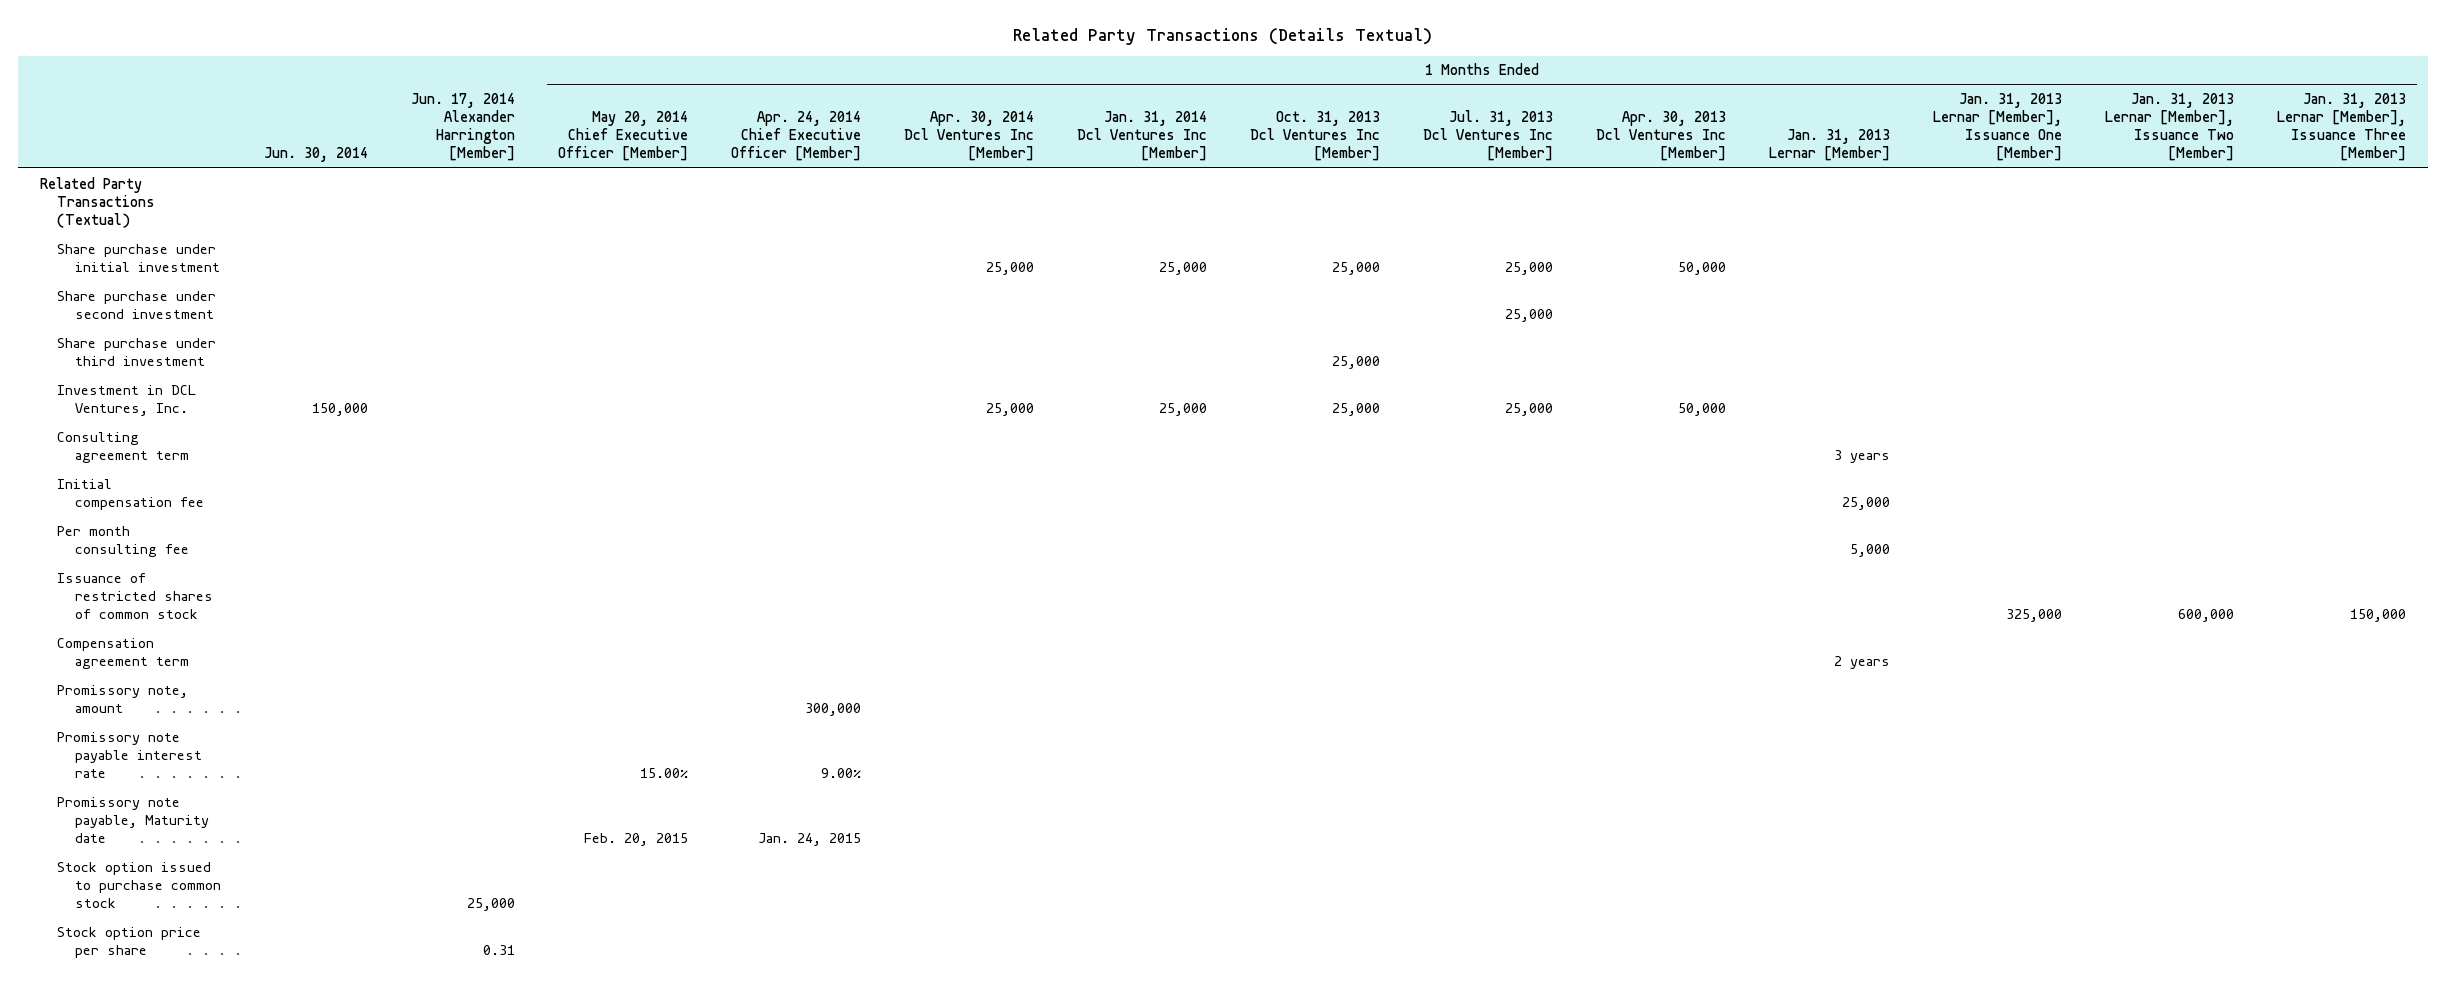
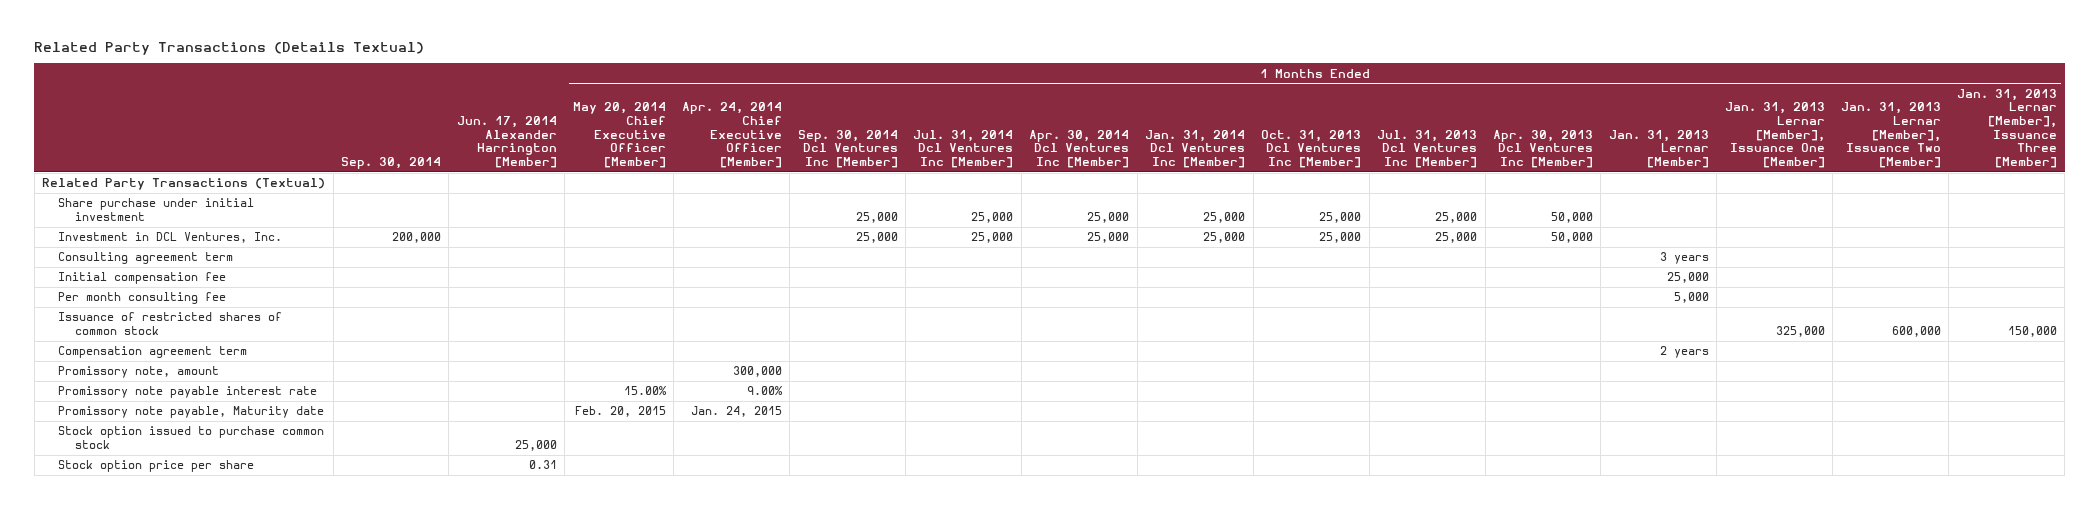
- | Jun. 30, 2014 | Jun. 17, 2014 Alexander Harrington [Member] | 1 Months Ended May 20, 2014 Chief Executive Officer [Member] | 1 Months Ended Apr. 24, 2014 Chief Executive Officer [Member] | 1 Months Ended Apr. 30, 2014 Dcl Ventures Inc [Member] | 1 Months Ended Jan. 31, 2014 Dcl Ventures Inc [Member] | 1 Months Ended Oct. 31, 2013 Dcl Ventures Inc [Member] | 1 Months Ended Jul. 31, 2013 Dcl Ventures Inc [Member] | 1 Months Ended Apr. 30, 2013 Dcl Ventures Inc [Member] | 1 Months Ended Jan. 31, 2013 Lernar [Member] | 1 Months Ended Jan. 31, 2013 Lernar [Member], Issuance One [Member] | 1 Months Ended Jan. 31, 2013 Lernar [Member], Issuance Two [Member] | 1 Months Ended Jan. 31, 2013 Lernar [Member], Issuance Three [Member]
+ | Sep. 30, 2014 | Jun. 17, 2014 Alexander Harrington [Member] | 1 Months Ended May 20, 2014 Chief Executive Officer [Member] | 1 Months Ended Apr. 24, 2014 Chief Executive Officer [Member] | 1 Months Ended Sep. 30, 2014 Dcl Ventures Inc [Member] | 1 Months Ended Jul. 31, 2014 Dcl Ventures Inc [Member] | 1 Months Ended Apr. 30, 2014 Dcl Ventures Inc [Member] | 1 Months Ended Jan. 31, 2014 Dcl Ventures Inc [Member] | 1 Months Ended Oct. 31, 2013 Dcl Ventures Inc [Member] | 1 Months Ended Jul. 31, 2013 Dcl Ventures Inc [Member] | 1 Months Ended Apr. 30, 2013 Dcl Ventures Inc [Member] | 1 Months Ended Jan. 31, 2013 Lernar [Member] | 1 Months Ended Jan. 31, 2013 Lernar [Member], Issuance One [Member] | 1 Months Ended Jan. 31, 2013 Lernar [Member], Issuance Two [Member] | 1 Months Ended Jan. 31, 2013 Lernar [Member], Issuance Three [Member]
- Share purchase under second investment | | | | | | | | 25,000 | | | | |
- Share purchase under third investment | | | | | | | 25,000 | | | | | |

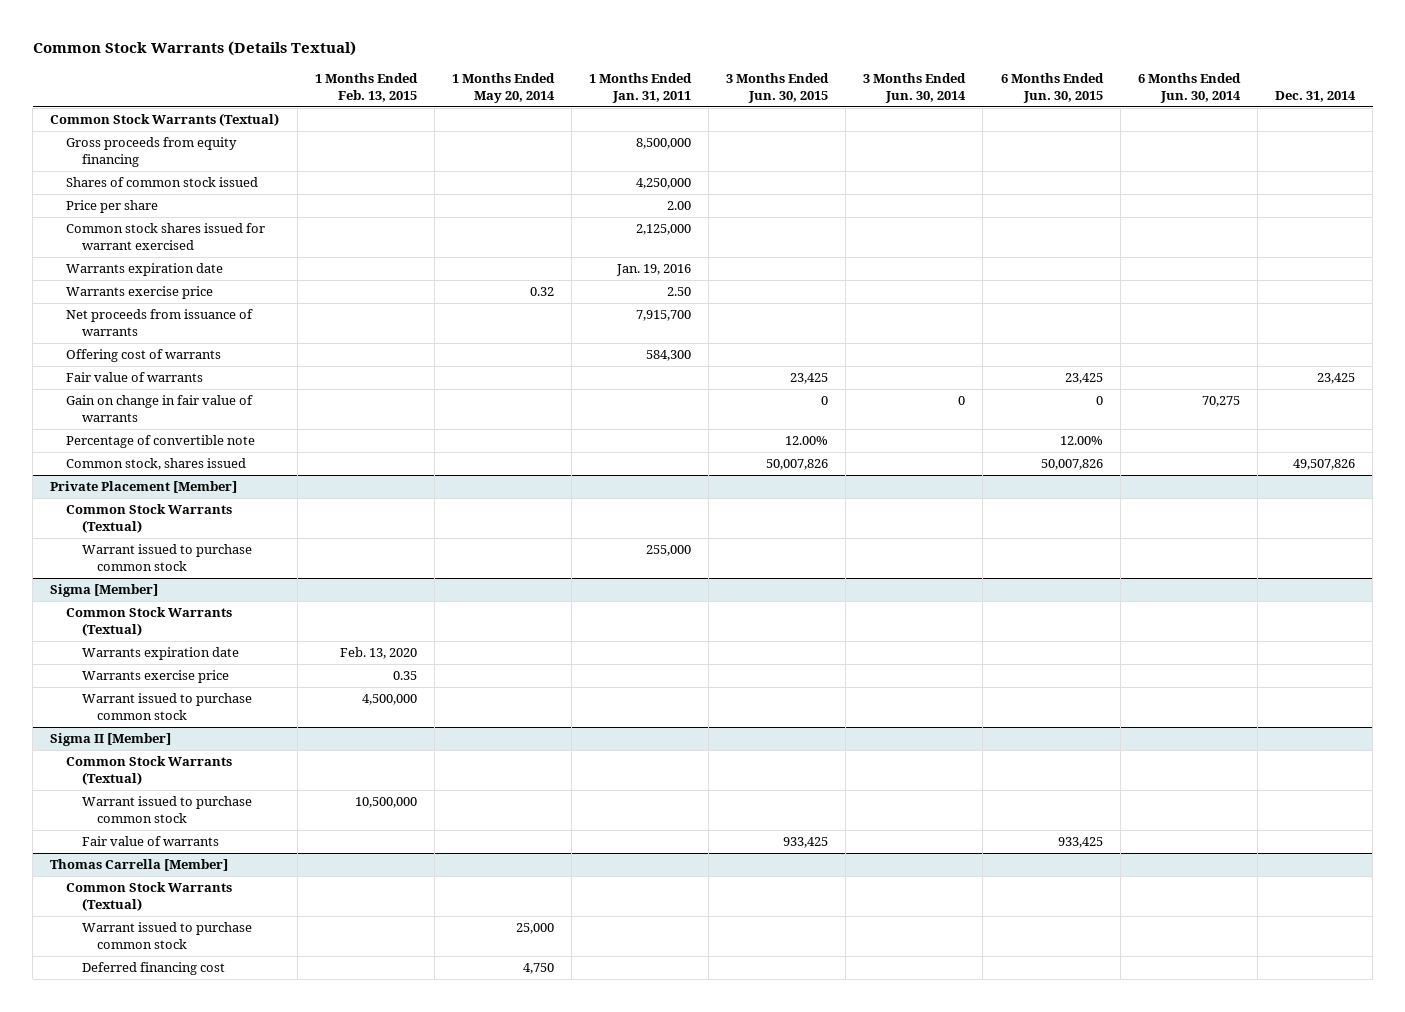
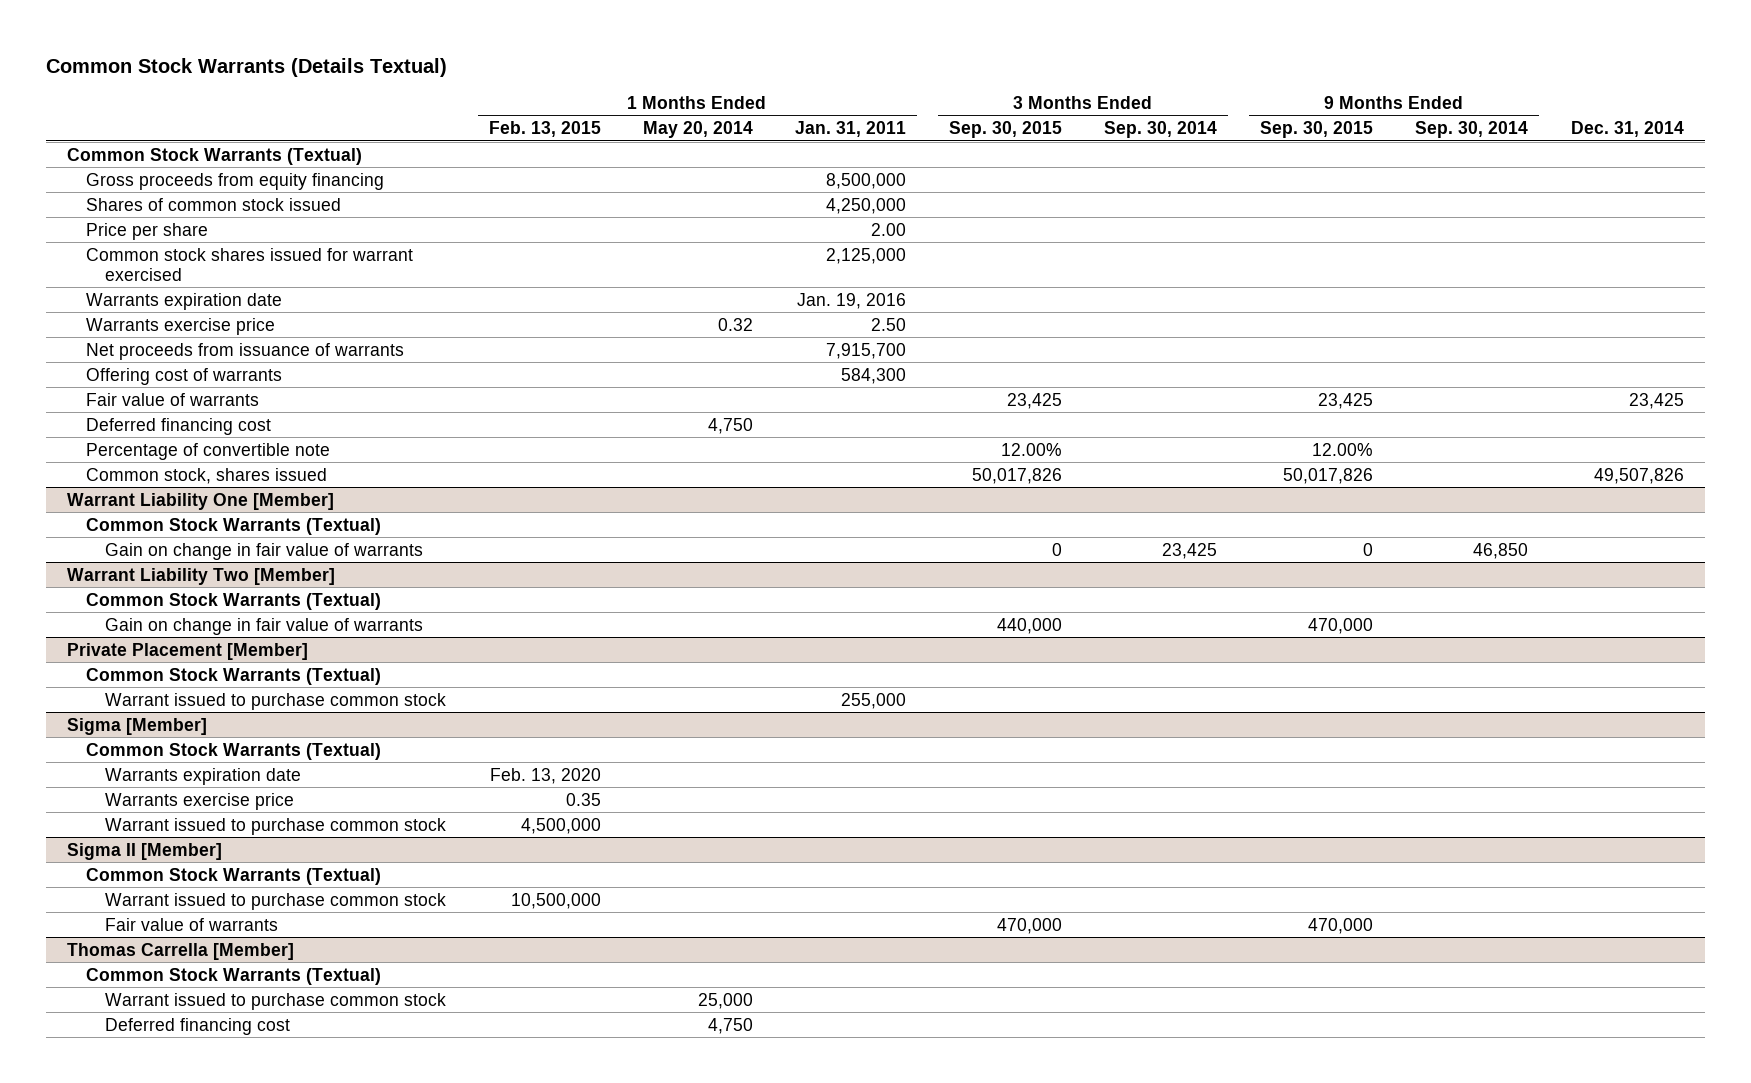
- | 1 Months Ended Feb. 13, 2015 | 1 Months Ended May 20, 2014 | 1 Months Ended Jan. 31, 2011 | 3 Months Ended Jun. 30, 2015 | 3 Months Ended Jun. 30, 2014 | 6 Months Ended Jun. 30, 2015 | 6 Months Ended Jun. 30, 2014 | Dec. 31, 2014
+ | 1 Months Ended Feb. 13, 2015 | 1 Months Ended May 20, 2014 | 1 Months Ended Jan. 31, 2011 | 3 Months Ended Sep. 30, 2015 | 3 Months Ended Sep. 30, 2014 | 9 Months Ended Sep. 30, 2015 | 9 Months Ended Sep. 30, 2014 | Dec. 31, 2014
- Gain on change in fair value of warrants | | | | 0 | 0 | 0 | 70,275 |
+ Deferred financing cost | | 4,750 | | | | | |
+ Warrant Liability One [Member]
+ Common Stock Warrants (Textual)
+ Gain on change in fair value of warrants | | | | 0 | 23,425 | 0 | 46,850 |
+ Warrant Liability Two [Member]
+ Common Stock Warrants (Textual)
+ Gain on change in fair value of warrants | | | | 440,000 | | 470,000 | |

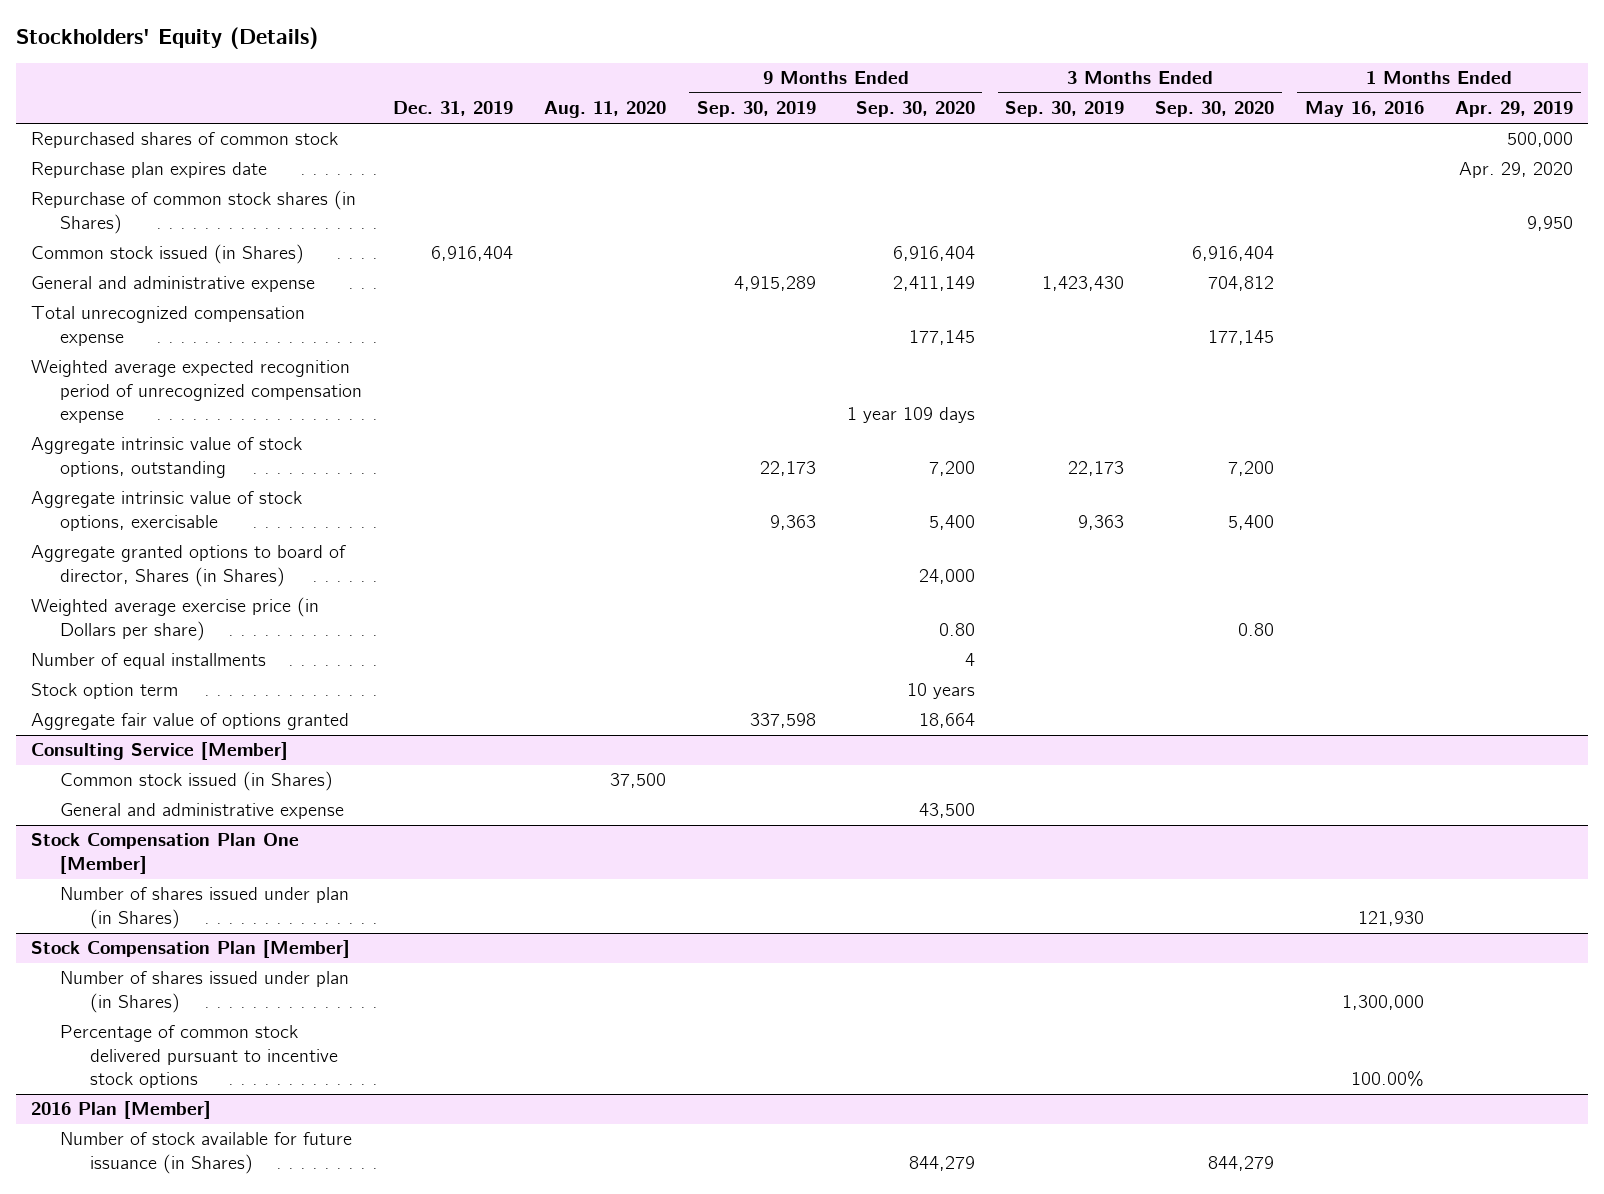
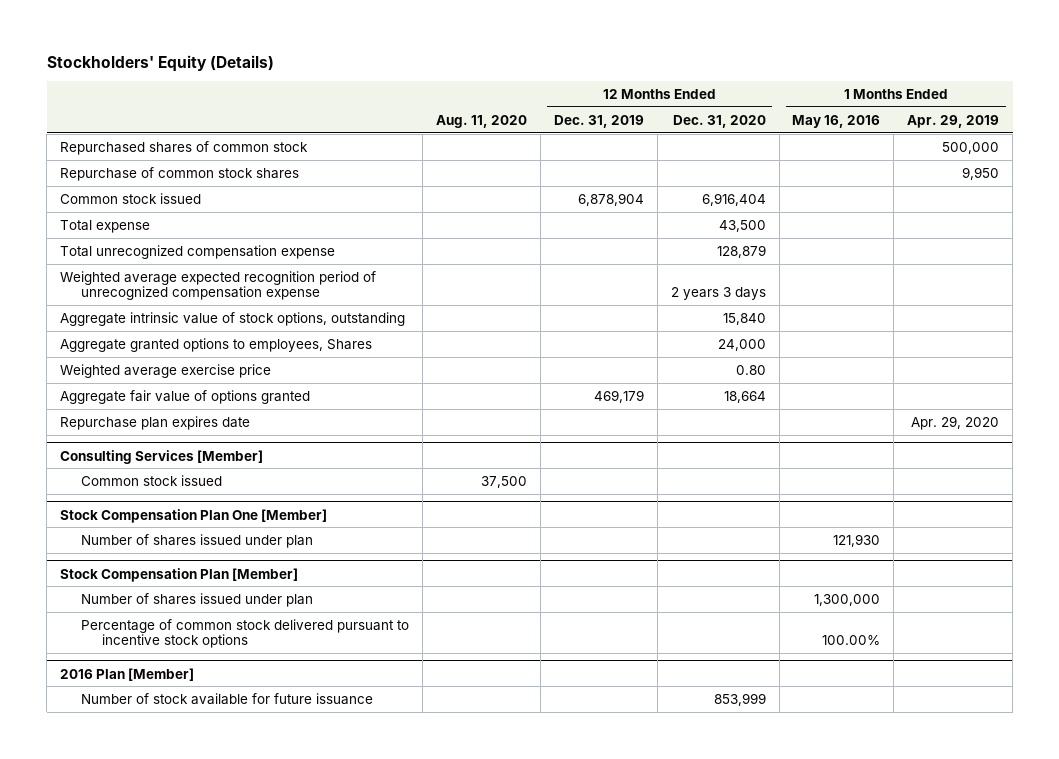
- | Dec. 31, 2019 | Aug. 11, 2020 | 9 Months Ended Sep. 30, 2019 | 9 Months Ended Sep. 30, 2020 | 3 Months Ended Sep. 30, 2019 | 3 Months Ended Sep. 30, 2020 | 1 Months Ended May 16, 2016 | 1 Months Ended Apr. 29, 2019
+ | Aug. 11, 2020 | 12 Months Ended Dec. 31, 2019 | 12 Months Ended Dec. 31, 2020 | 1 Months Ended May 16, 2016 | 1 Months Ended Apr. 29, 2019
- Repurchase of common stock shares (in Shares) | | | | | | | | 9,950
- Common stock issued (in Shares) | 6,916,404 | | | 6,916,404 | | 6,916,404 | |
- General and administrative expense | | | 4,915,289 | 2,411,149 | 1,423,430 | 704,812 | |
+ Repurchase of common stock shares | | | | | 9,950
+ Common stock issued | | 6,878,904 | 6,916,404 | |
+ Total expense | | | 43,500 | |
- Aggregate intrinsic value of stock options, exercisable | | | 9,363 | 5,400 | 9,363 | 5,400 | |
- Aggregate granted options to board of director, Shares (in Shares) | | | | 24,000 | | | |
- Weighted average exercise price (in Dollars per share) | | | | 0.80 | | 0.80 | |
- Number of equal installments | | | | 4 | | | |
- Stock option term | | | | 10 years | | | |
+ Aggregate granted options to employees, Shares | | | 24,000 | |
+ Weighted average exercise price | | | 0.80 | |
- Consulting Service [Member]
- Common stock issued (in Shares) | | 37,500 | | | | | |
- General and administrative expense | | | | 43,500 | | | |
moved down: Repurchase plan expires date | | | | | Apr. 29, 2020
+ Consulting Services [Member]
+ Common stock issued | 37,500 | | | |
@ Stock Compensation Plan One [Member]
- Number of shares issued under plan (in Shares) | | | | | | | 121,930 |
+ Number of shares issued under plan | | | | 121,930 |
@ Stock Compensation Plan [Member]
- Number of shares issued under plan (in Shares) | | | | | | | 1,300,000 |
+ Number of shares issued under plan | | | | 1,300,000 |
@ 2016 Plan [Member]
- Number of stock available for future issuance (in Shares) | | | | 844,279 | | 844,279 | |
+ Number of stock available for future issuance | | | 853,999 | |

